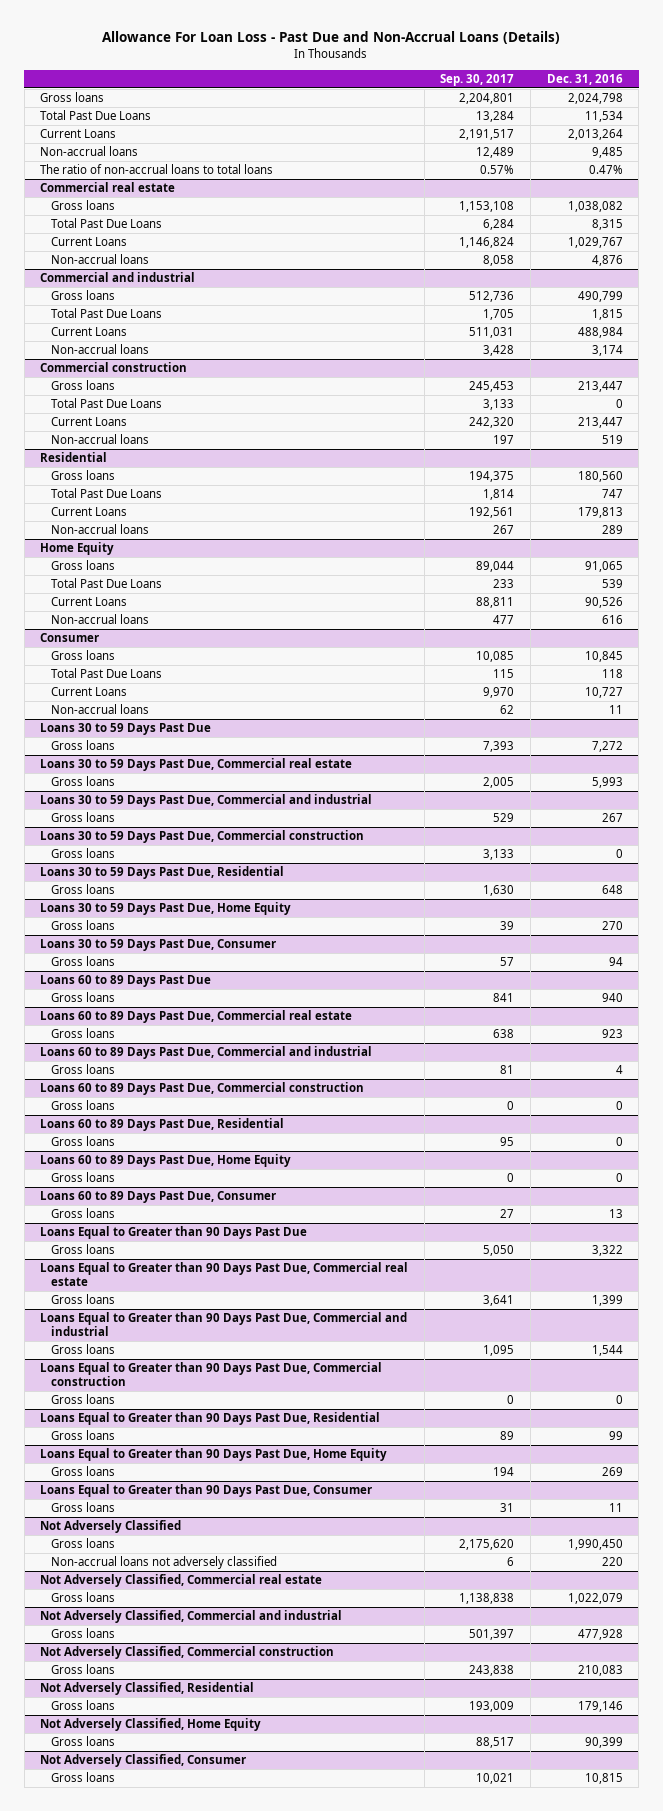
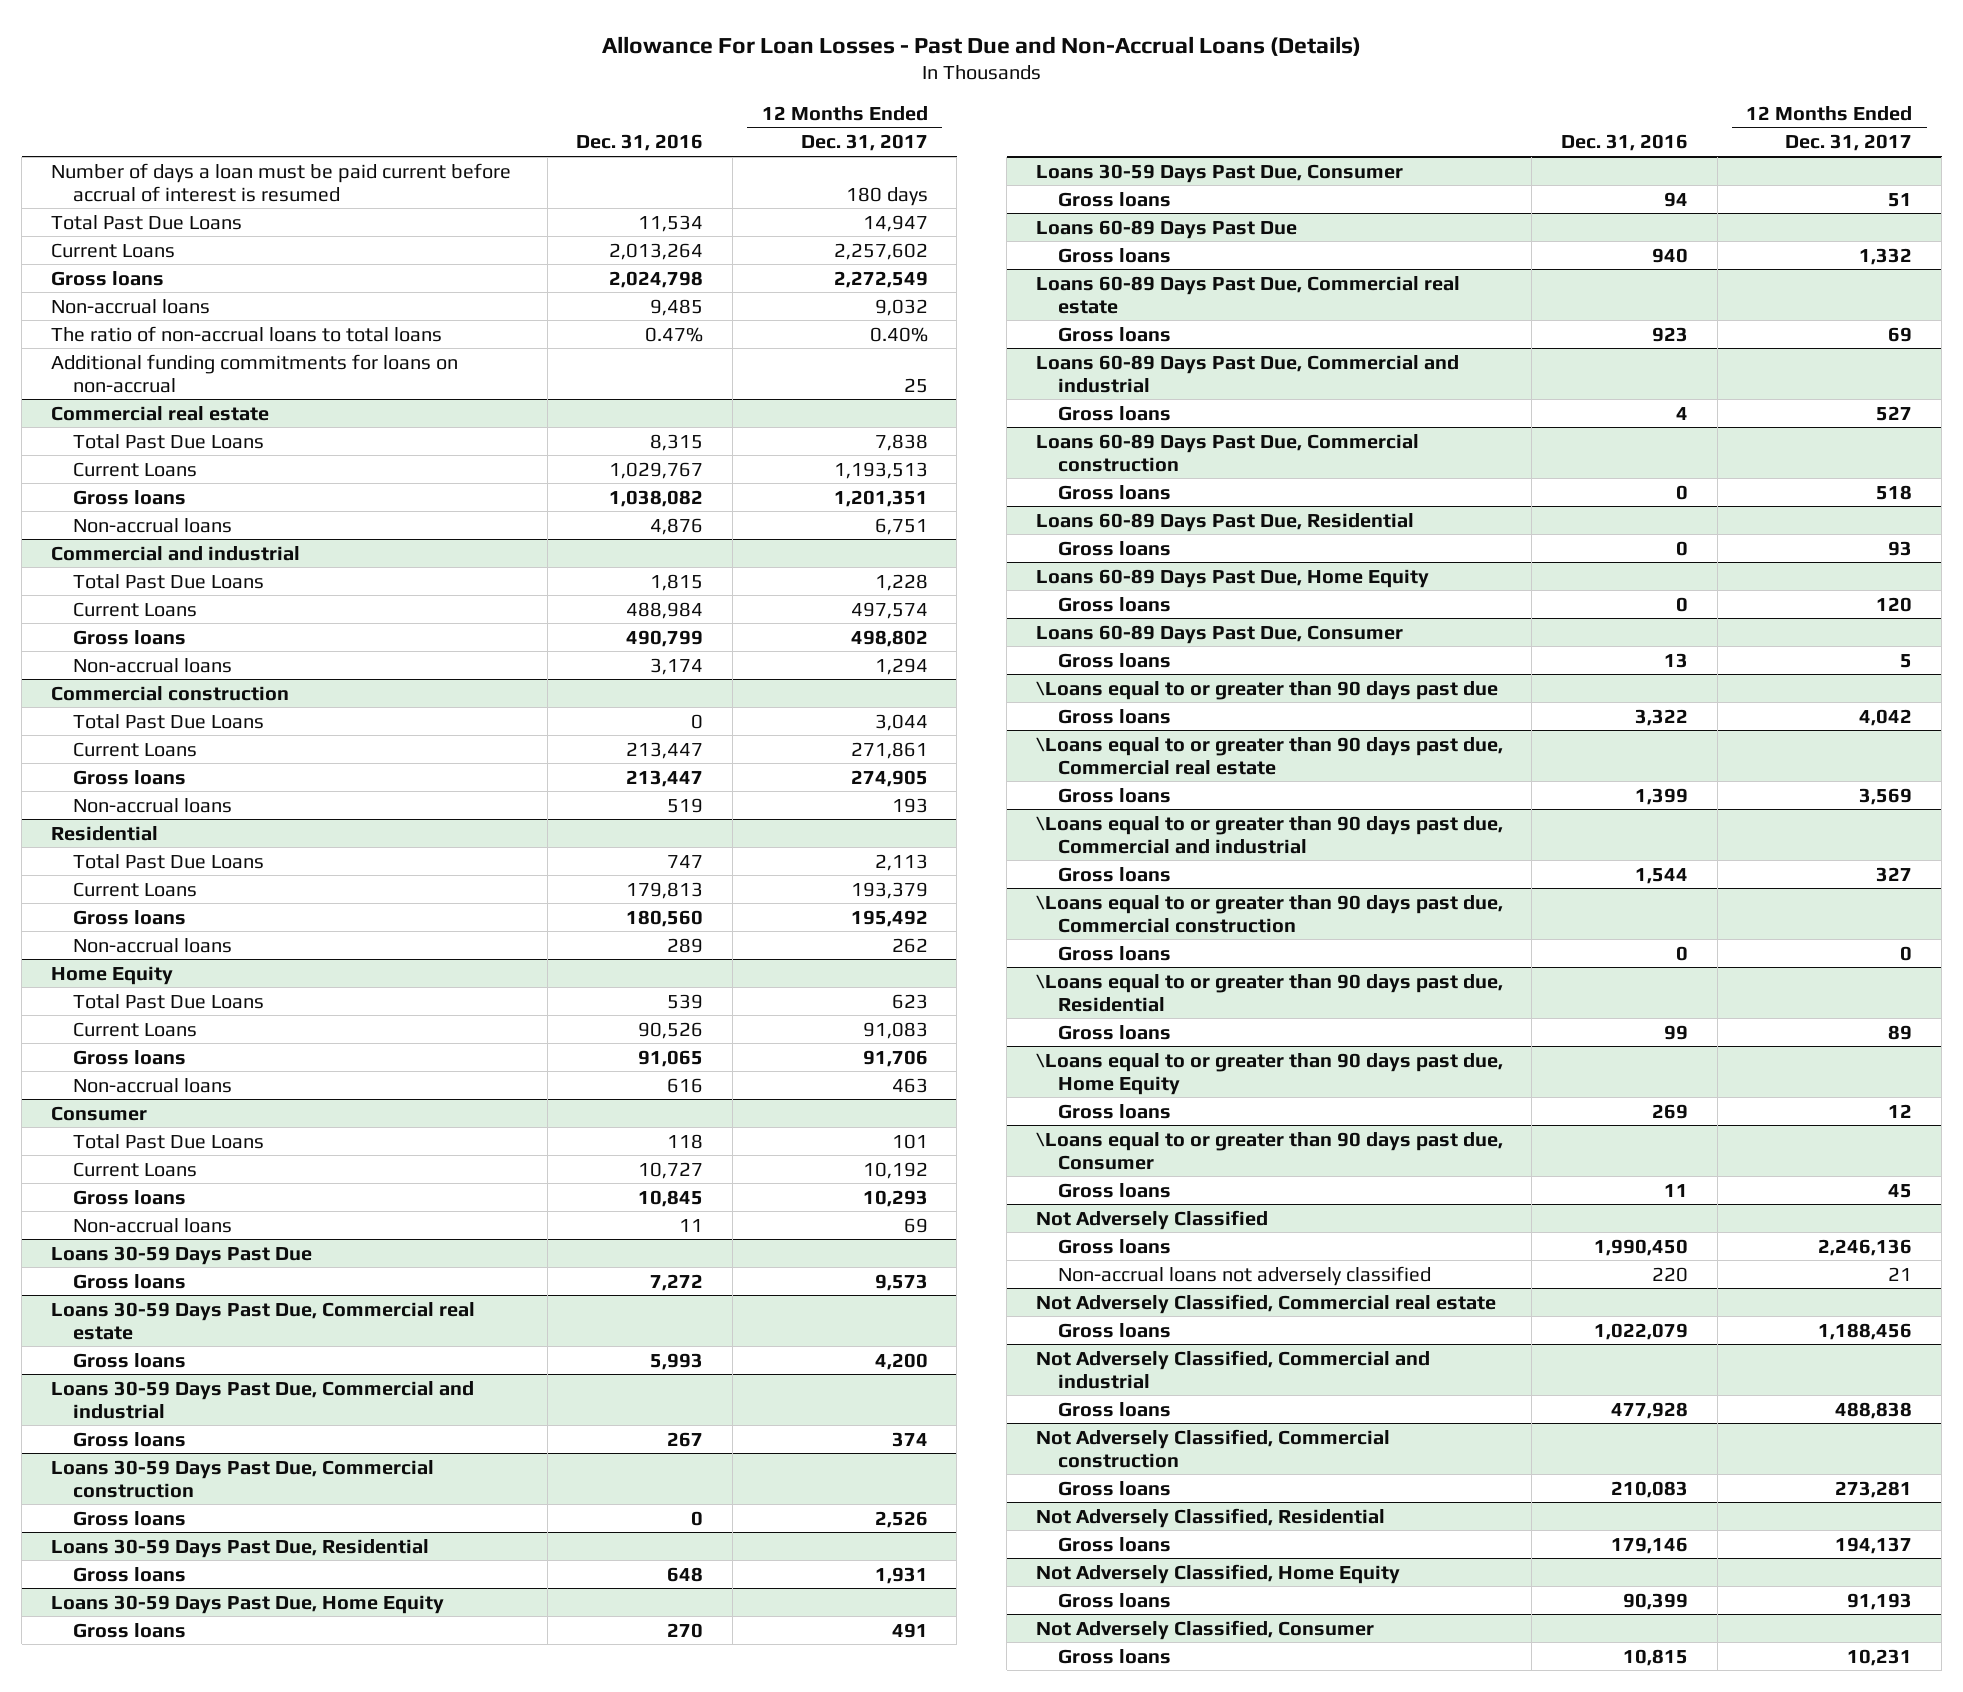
- Allowance For Loan Loss - Past Due and Non-Accrual Loans (Details)
+ Allowance For Loan Losses - Past Due and Non-Accrual Loans (Details)
- | Sep. 30, 2017 | Dec. 31, 2016
+ | Dec. 31, 2016 | 12 Months Ended Dec. 31, 2017
+ Number of days a loan must be paid current before accrual of interest is resumed | | 180 days
moved down: Gross loans | 2,024,798 | 2,272,549
+ Additional funding commitments for loans on non-accrual | | 25
@ Commercial real estate
moved down: Gross loans | 1,038,082 | 1,201,351
@ Commercial and industrial
moved down: Gross loans | 490,799 | 498,802
@ Commercial construction
moved down: Gross loans | 213,447 | 274,905
@ Residential
moved down: Gross loans | 180,560 | 195,492
@ Home Equity
moved down: Gross loans | 91,065 | 91,706
@ Consumer
moved down: Gross loans | 10,845 | 10,293
- Loans 30 to 59 Days Past Due
+ Loans 30-59 Days Past Due
- Loans 30 to 59 Days Past Due, Commercial real estate
+ Loans 30-59 Days Past Due, Commercial real estate
- Loans 30 to 59 Days Past Due, Commercial and industrial
+ Loans 30-59 Days Past Due, Commercial and industrial
- Loans 30 to 59 Days Past Due, Commercial construction
+ Loans 30-59 Days Past Due, Commercial construction
- Loans 30 to 59 Days Past Due, Residential
+ Loans 30-59 Days Past Due, Residential
- Loans 30 to 59 Days Past Due, Home Equity
+ Loans 30-59 Days Past Due, Home Equity
- Loans 30 to 59 Days Past Due, Consumer
+ Loans 30-59 Days Past Due, Consumer
- Loans 60 to 89 Days Past Due
+ Loans 60-89 Days Past Due
- Loans 60 to 89 Days Past Due, Commercial real estate
+ Loans 60-89 Days Past Due, Commercial real estate
- Loans 60 to 89 Days Past Due, Commercial and industrial
+ Loans 60-89 Days Past Due, Commercial and industrial
- Loans 60 to 89 Days Past Due, Commercial construction
+ Loans 60-89 Days Past Due, Commercial construction
- Loans 60 to 89 Days Past Due, Residential
+ Loans 60-89 Days Past Due, Residential
- Loans 60 to 89 Days Past Due, Home Equity
+ Loans 60-89 Days Past Due, Home Equity
- Loans 60 to 89 Days Past Due, Consumer
+ Loans 60-89 Days Past Due, Consumer
- Loans Equal to Greater than 90 Days Past Due
+ \Loans equal to or greater than 90 days past due
- Loans Equal to Greater than 90 Days Past Due, Commercial real estate
+ \Loans equal to or greater than 90 days past due, Commercial real estate
- Loans Equal to Greater than 90 Days Past Due, Commercial and industrial
+ \Loans equal to or greater than 90 days past due, Commercial and industrial
- Loans Equal to Greater than 90 Days Past Due, Commercial construction
+ \Loans equal to or greater than 90 days past due, Commercial construction
- Loans Equal to Greater than 90 Days Past Due, Residential
+ \Loans equal to or greater than 90 days past due, Residential
- Loans Equal to Greater than 90 Days Past Due, Home Equity
+ \Loans equal to or greater than 90 days past due, Home Equity
- Loans Equal to Greater than 90 Days Past Due, Consumer
+ \Loans equal to or greater than 90 days past due, Consumer

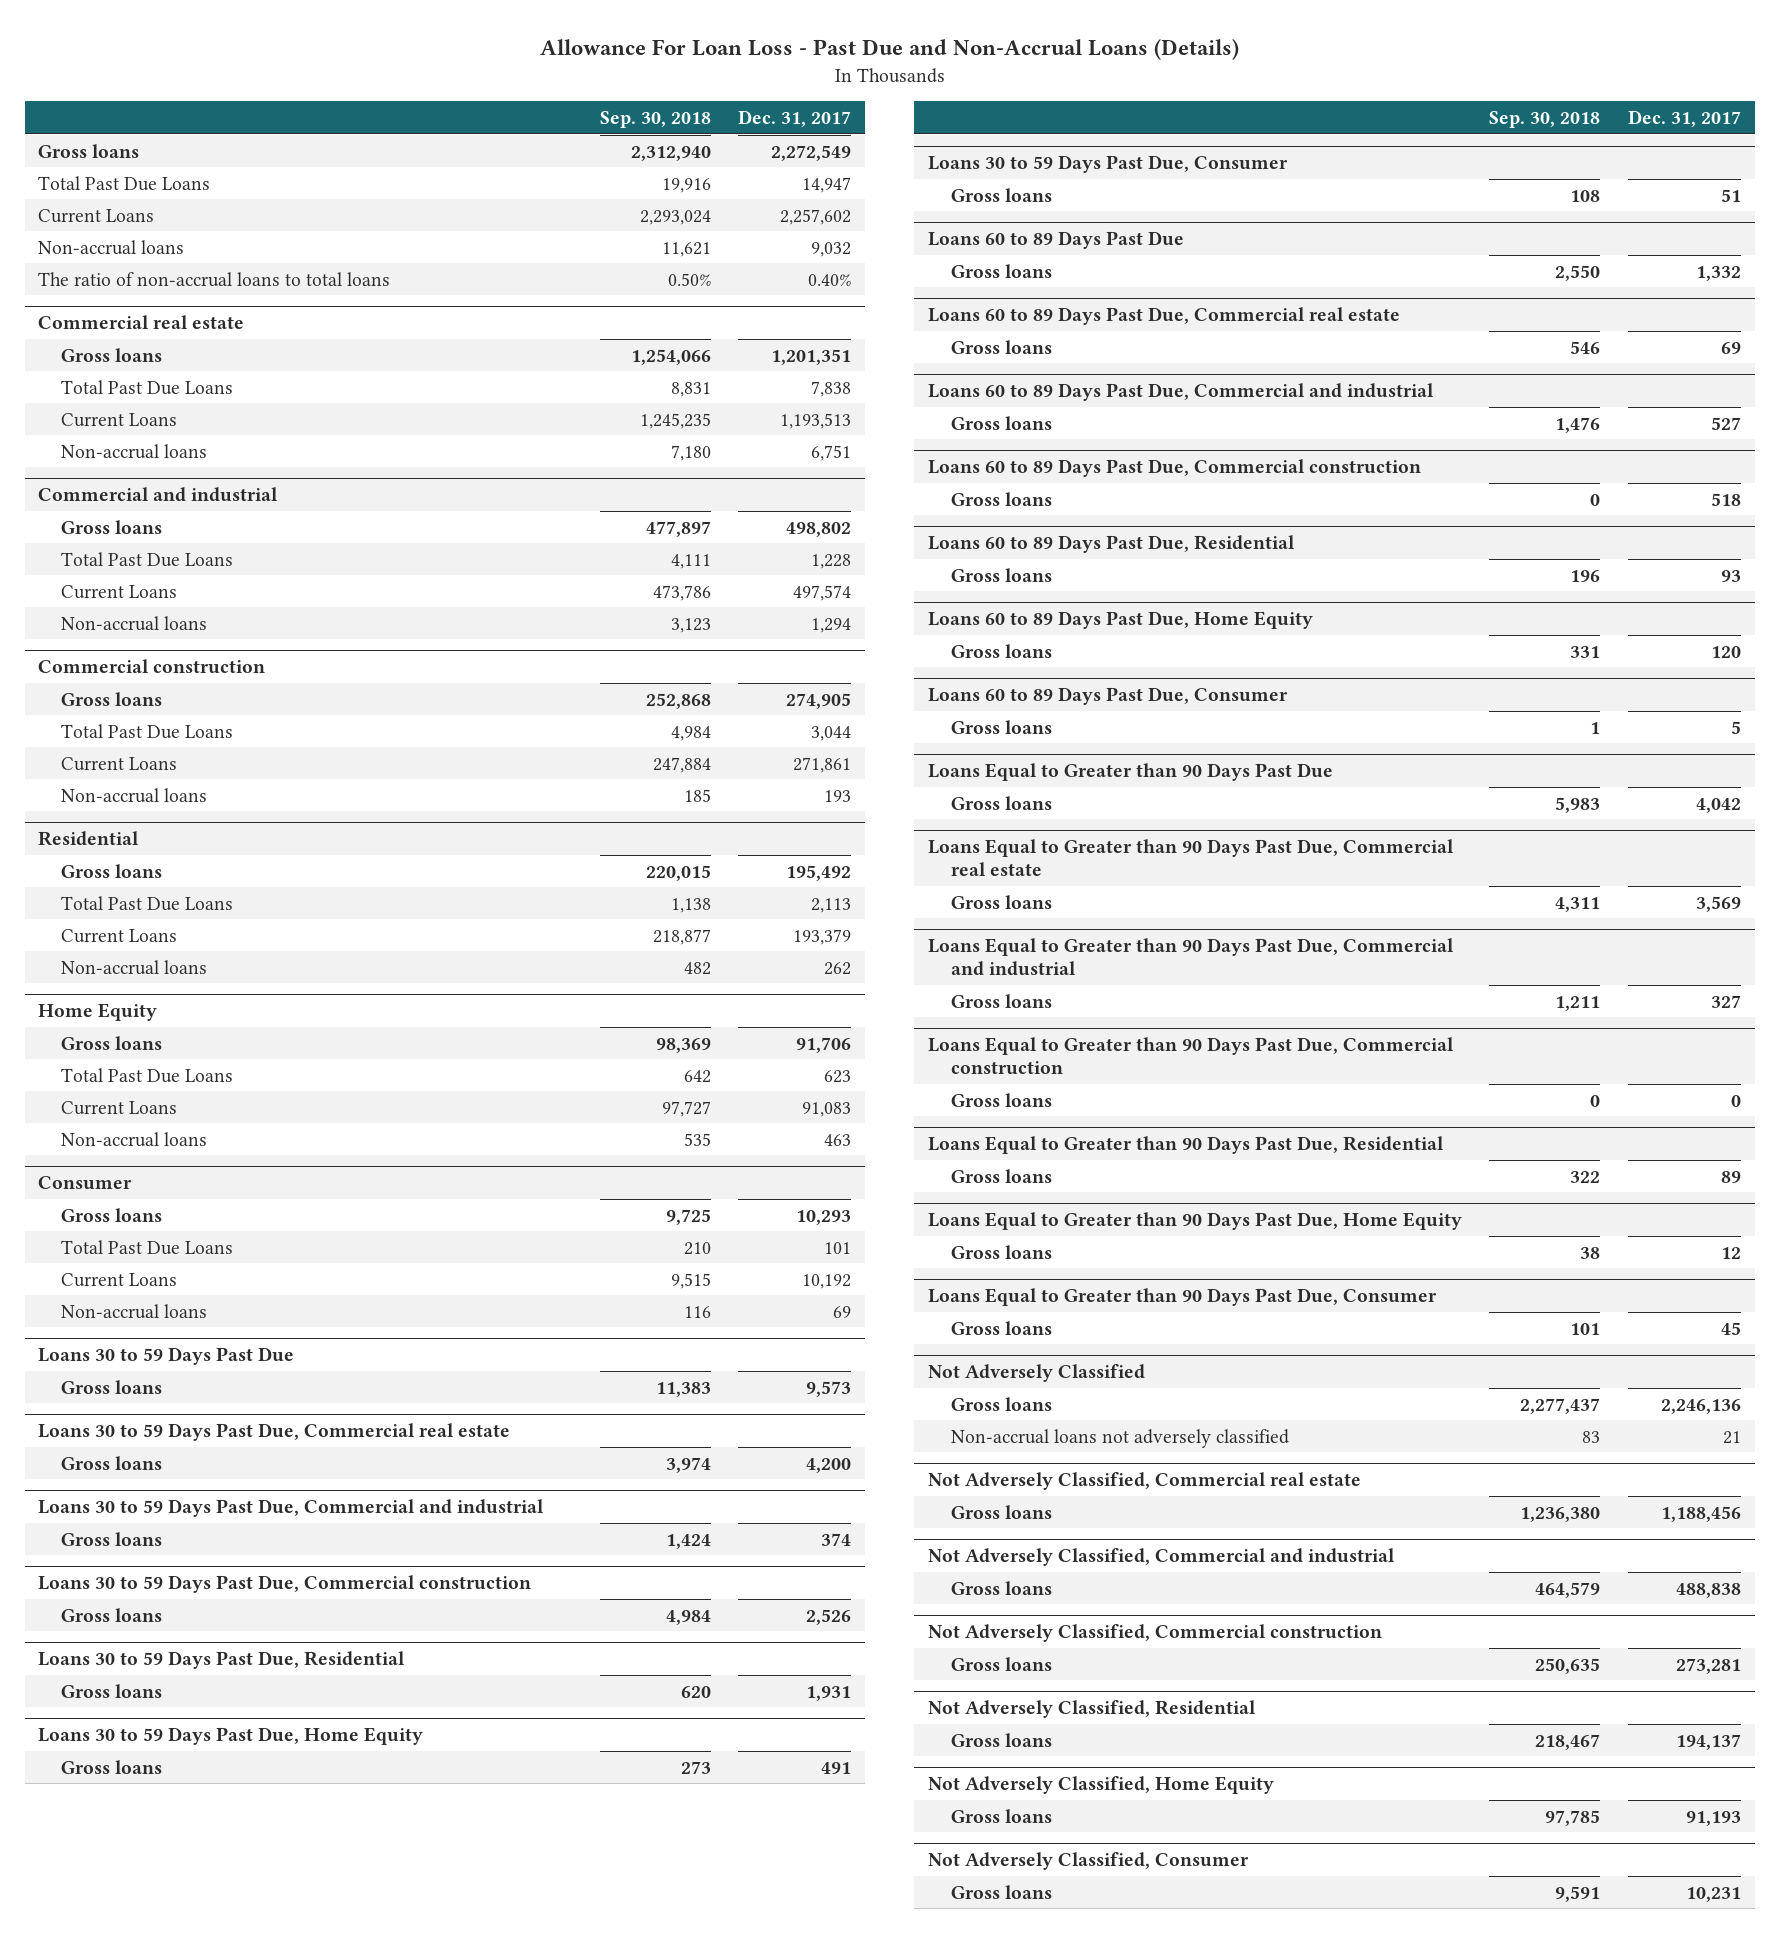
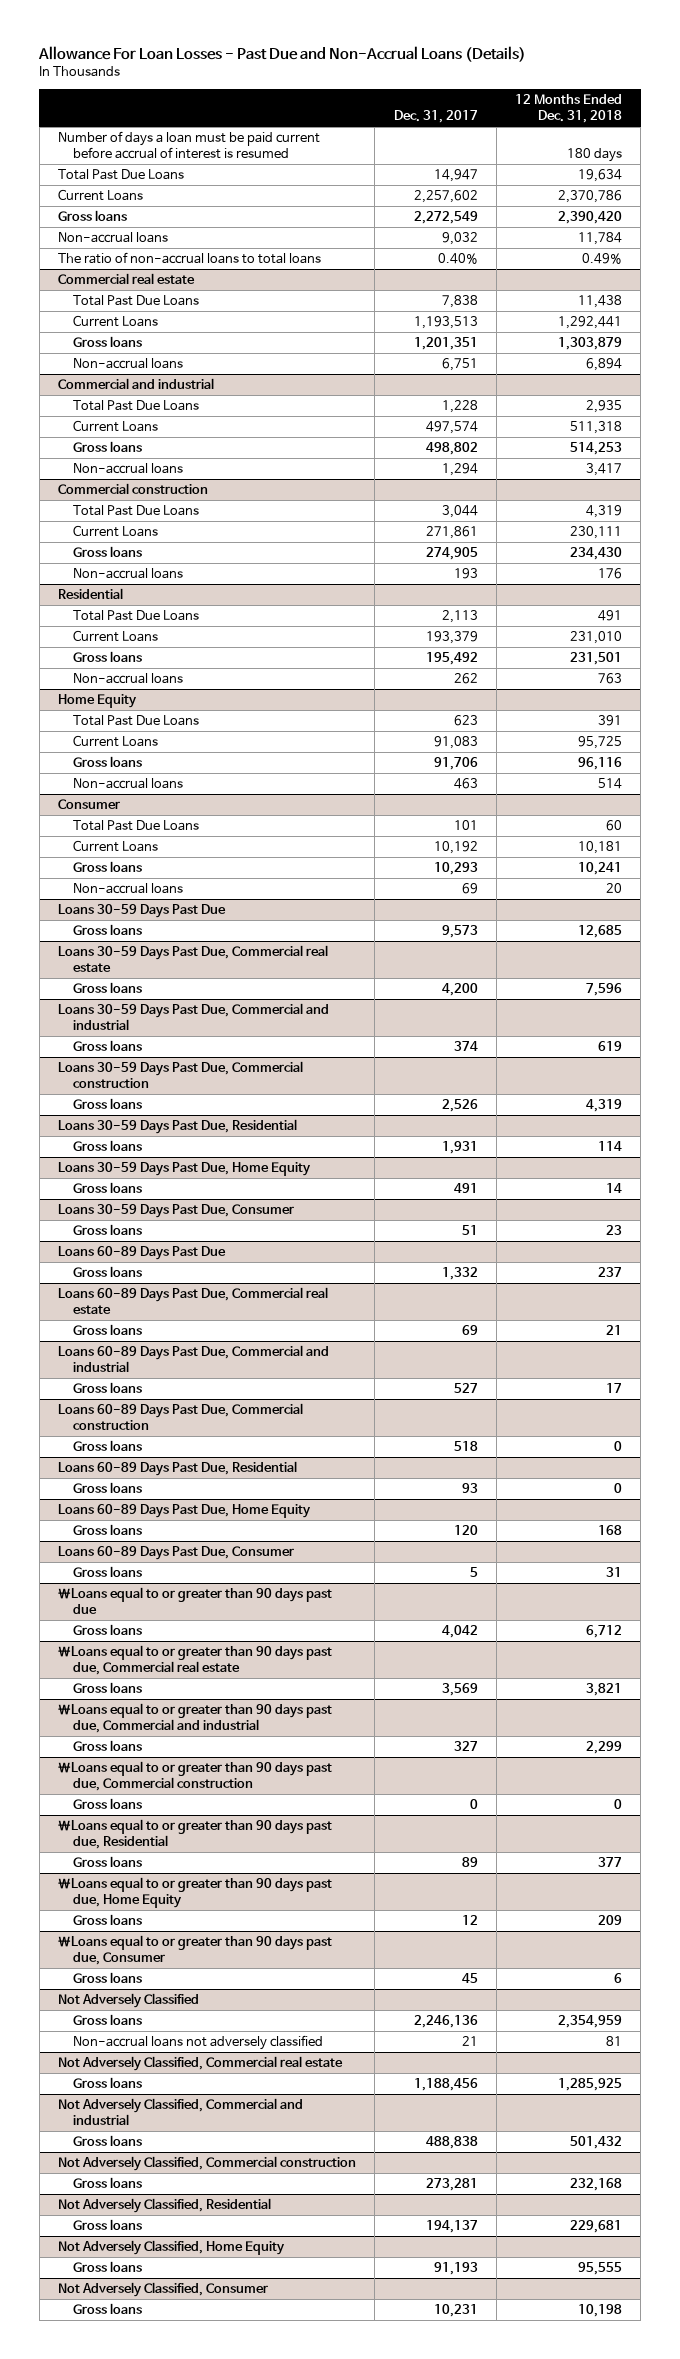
- Allowance For Loan Loss - Past Due and Non-Accrual Loans (Details)
+ Allowance For Loan Losses - Past Due and Non-Accrual Loans (Details)
- | Sep. 30, 2018 | Dec. 31, 2017
+ | Dec. 31, 2017 | 12 Months Ended Dec. 31, 2018
+ Number of days a loan must be paid current before accrual of interest is resumed | | 180 days
moved down: Gross loans | 2,272,549 | 2,390,420
@ Commercial real estate
moved down: Gross loans | 1,201,351 | 1,303,879
@ Commercial and industrial
moved down: Gross loans | 498,802 | 514,253
@ Commercial construction
moved down: Gross loans | 274,905 | 234,430
@ Residential
moved down: Gross loans | 195,492 | 231,501
@ Home Equity
moved down: Gross loans | 91,706 | 96,116
@ Consumer
moved down: Gross loans | 10,293 | 10,241
- Loans 30 to 59 Days Past Due
+ Loans 30-59 Days Past Due
- Loans 30 to 59 Days Past Due, Commercial real estate
+ Loans 30-59 Days Past Due, Commercial real estate
- Loans 30 to 59 Days Past Due, Commercial and industrial
+ Loans 30-59 Days Past Due, Commercial and industrial
- Loans 30 to 59 Days Past Due, Commercial construction
+ Loans 30-59 Days Past Due, Commercial construction
- Loans 30 to 59 Days Past Due, Residential
+ Loans 30-59 Days Past Due, Residential
- Loans 30 to 59 Days Past Due, Home Equity
+ Loans 30-59 Days Past Due, Home Equity
- Loans 30 to 59 Days Past Due, Consumer
+ Loans 30-59 Days Past Due, Consumer
- Loans 60 to 89 Days Past Due
+ Loans 60-89 Days Past Due
- Loans 60 to 89 Days Past Due, Commercial real estate
+ Loans 60-89 Days Past Due, Commercial real estate
- Loans 60 to 89 Days Past Due, Commercial and industrial
+ Loans 60-89 Days Past Due, Commercial and industrial
- Loans 60 to 89 Days Past Due, Commercial construction
+ Loans 60-89 Days Past Due, Commercial construction
- Loans 60 to 89 Days Past Due, Residential
+ Loans 60-89 Days Past Due, Residential
- Loans 60 to 89 Days Past Due, Home Equity
+ Loans 60-89 Days Past Due, Home Equity
- Loans 60 to 89 Days Past Due, Consumer
+ Loans 60-89 Days Past Due, Consumer
- Loans Equal to Greater than 90 Days Past Due
+ \Loans equal to or greater than 90 days past due
- Loans Equal to Greater than 90 Days Past Due, Commercial real estate
+ \Loans equal to or greater than 90 days past due, Commercial real estate
- Loans Equal to Greater than 90 Days Past Due, Commercial and industrial
+ \Loans equal to or greater than 90 days past due, Commercial and industrial
- Loans Equal to Greater than 90 Days Past Due, Commercial construction
+ \Loans equal to or greater than 90 days past due, Commercial construction
- Loans Equal to Greater than 90 Days Past Due, Residential
+ \Loans equal to or greater than 90 days past due, Residential
- Loans Equal to Greater than 90 Days Past Due, Home Equity
+ \Loans equal to or greater than 90 days past due, Home Equity
- Loans Equal to Greater than 90 Days Past Due, Consumer
+ \Loans equal to or greater than 90 days past due, Consumer

